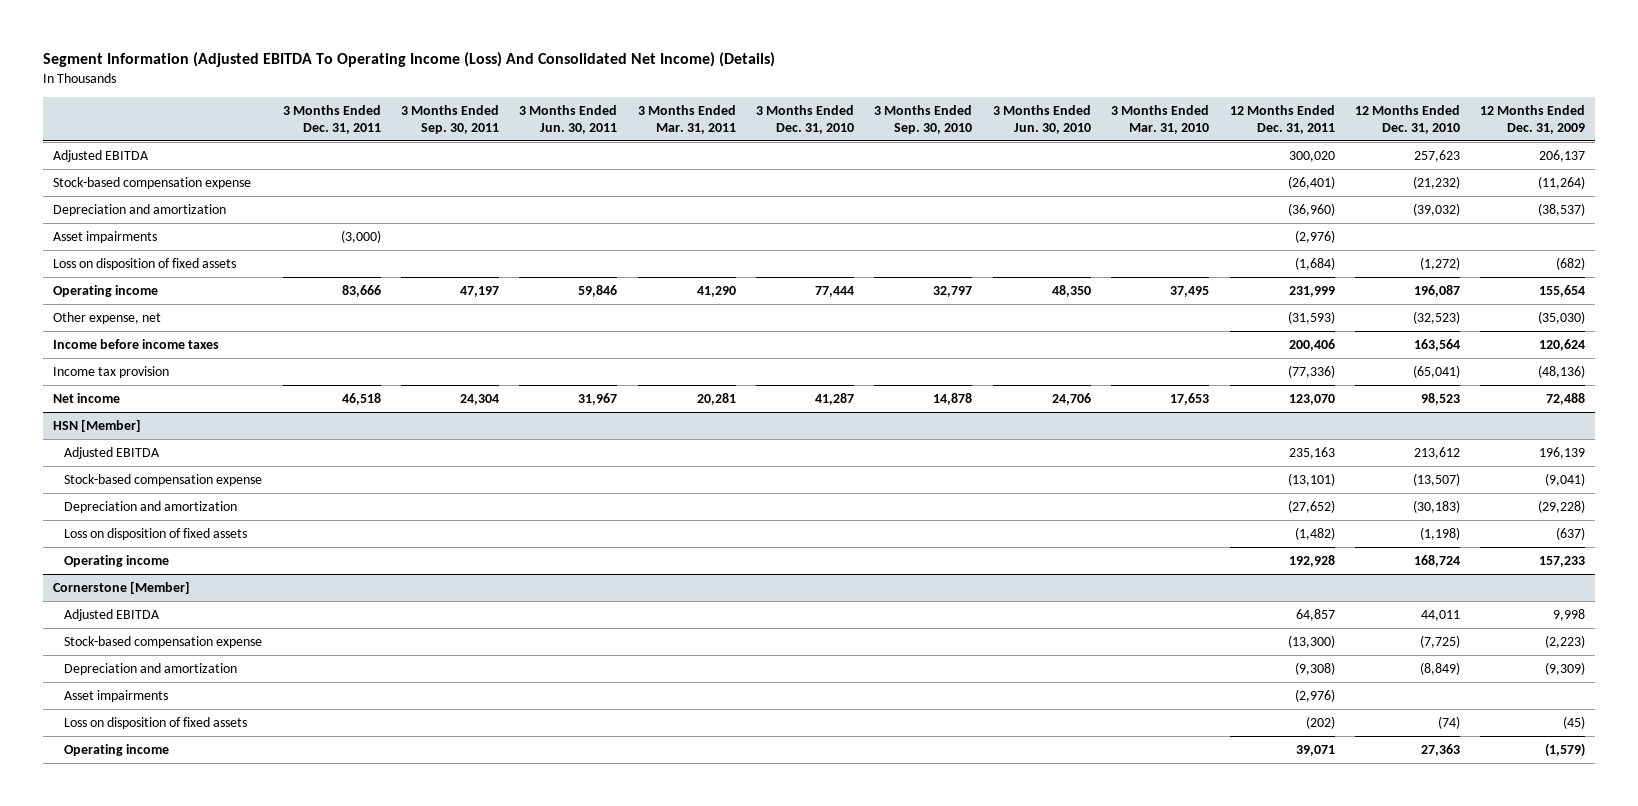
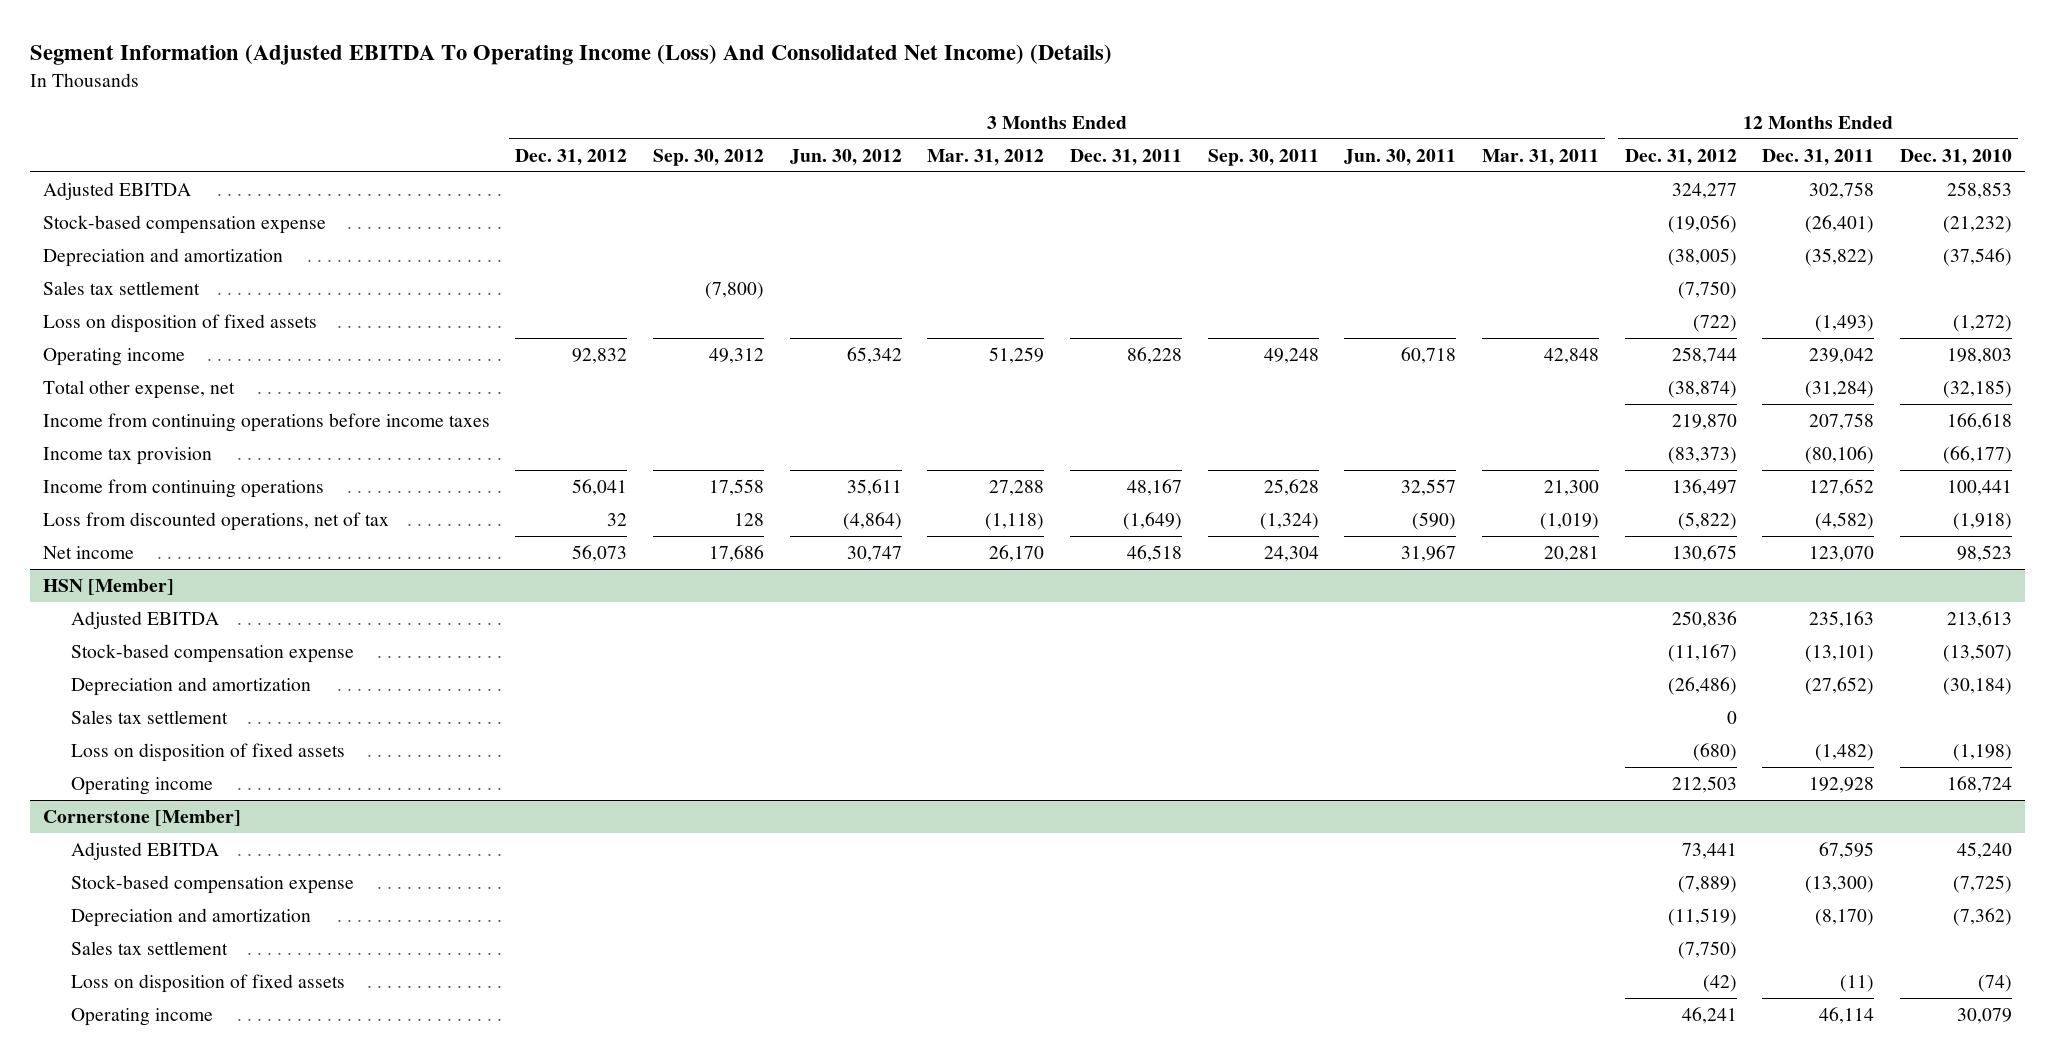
- | 3 Months Ended Dec. 31, 2011 | 3 Months Ended Sep. 30, 2011 | 3 Months Ended Jun. 30, 2011 | 3 Months Ended Mar. 31, 2011 | 3 Months Ended Dec. 31, 2010 | 3 Months Ended Sep. 30, 2010 | 3 Months Ended Jun. 30, 2010 | 3 Months Ended Mar. 31, 2010 | 12 Months Ended Dec. 31, 2011 | 12 Months Ended Dec. 31, 2010 | 12 Months Ended Dec. 31, 2009
+ | 3 Months Ended Dec. 31, 2012 | 3 Months Ended Sep. 30, 2012 | 3 Months Ended Jun. 30, 2012 | 3 Months Ended Mar. 31, 2012 | 3 Months Ended Dec. 31, 2011 | 3 Months Ended Sep. 30, 2011 | 3 Months Ended Jun. 30, 2011 | 3 Months Ended Mar. 31, 2011 | 12 Months Ended Dec. 31, 2012 | 12 Months Ended Dec. 31, 2011 | 12 Months Ended Dec. 31, 2010
- Adjusted EBITDA | | | | | | | | | 300,020 | 257,623 | 206,137
+ Adjusted EBITDA | | | | | | | | | 324,277 | 302,758 | 258,853
- Depreciation and amortization | | | | | | | | | (36,960) | (39,032) | (38,537)
- Asset impairments | (3,000) | | | | | | | | (2,976) | |
- Loss on disposition of fixed assets | | | | | | | | | (1,684) | (1,272) | (682)
- Operating income | 83,666 | 47,197 | 59,846 | 41,290 | 77,444 | 32,797 | 48,350 | 37,495 | 231,999 | 196,087 | 155,654
- Other expense, net | | | | | | | | | (31,593) | (32,523) | (35,030)
- Income before income taxes | | | | | | | | | 200,406 | 163,564 | 120,624
- Income tax provision | | | | | | | | | (77,336) | (65,041) | (48,136)
+ Depreciation and amortization | | | | | | | | | (38,005) | (35,822) | (37,546)
+ Sales tax settlement | | (7,800) | | | | | | | (7,750) | |
+ Loss on disposition of fixed assets | | | | | | | | | (722) | (1,493) | (1,272)
+ Operating income | 92,832 | 49,312 | 65,342 | 51,259 | 86,228 | 49,248 | 60,718 | 42,848 | 258,744 | 239,042 | 198,803
+ Total other expense, net | | | | | | | | | (38,874) | (31,284) | (32,185)
+ Income from continuing operations before income taxes | | | | | | | | | 219,870 | 207,758 | 166,618
+ Income tax provision | | | | | | | | | (83,373) | (80,106) | (66,177)
+ Income from continuing operations | 56,041 | 17,558 | 35,611 | 27,288 | 48,167 | 25,628 | 32,557 | 21,300 | 136,497 | 127,652 | 100,441
+ Loss from discounted operations, net of tax | 32 | 128 | (4,864) | (1,118) | (1,649) | (1,324) | (590) | (1,019) | (5,822) | (4,582) | (1,918)
@ HSN [Member]
- Adjusted EBITDA | | | | | | | | | 235,163 | 213,612 | 196,139
+ Adjusted EBITDA | | | | | | | | | 250,836 | 235,163 | 213,613
- Depreciation and amortization | | | | | | | | | (27,652) | (30,183) | (29,228)
+ Depreciation and amortization | | | | | | | | | (26,486) | (27,652) | (30,184)
+ Sales tax settlement | | | | | | | | | 0 | |
@ Cornerstone [Member]
- Adjusted EBITDA | | | | | | | | | 64,857 | 44,011 | 9,998
+ Adjusted EBITDA | | | | | | | | | 73,441 | 67,595 | 45,240
- Depreciation and amortization | | | | | | | | | (9,308) | (8,849) | (9,309)
- Asset impairments | | | | | | | | | (2,976) | |
- Loss on disposition of fixed assets | | | | | | | | | (202) | (74) | (45)
- Operating income | | | | | | | | | 39,071 | 27,363 | (1,579)
+ Depreciation and amortization | | | | | | | | | (11,519) | (8,170) | (7,362)
+ Sales tax settlement | | | | | | | | | (7,750) | |
+ Loss on disposition of fixed assets | | | | | | | | | (42) | (11) | (74)
+ Operating income | | | | | | | | | 46,241 | 46,114 | 30,079

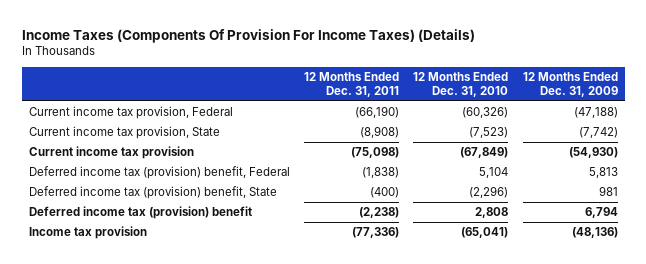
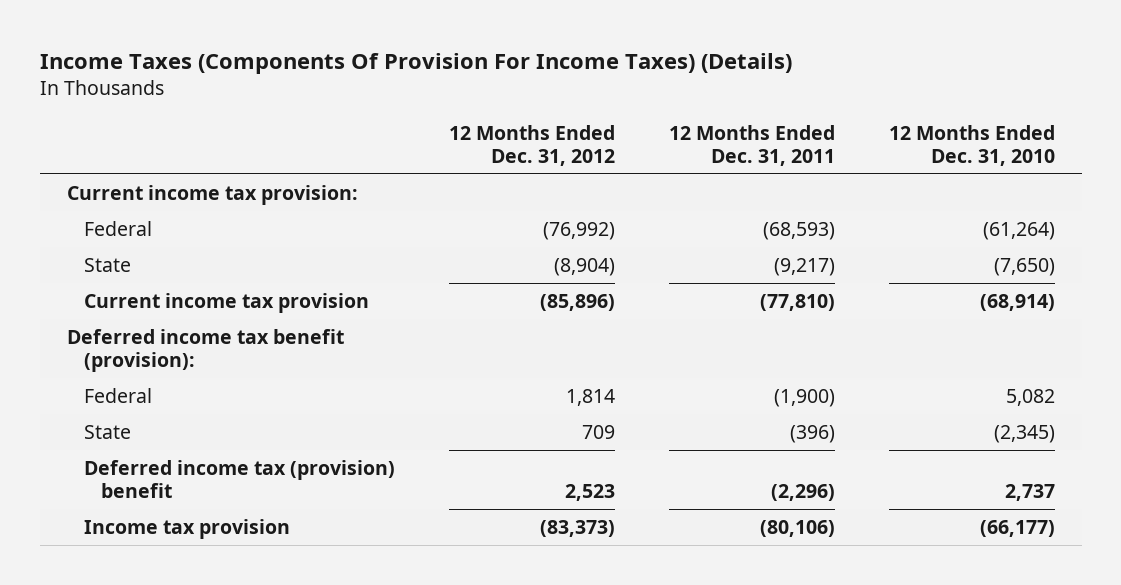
- | 12 Months Ended Dec. 31, 2011 | 12 Months Ended Dec. 31, 2010 | 12 Months Ended Dec. 31, 2009
+ | 12 Months Ended Dec. 31, 2012 | 12 Months Ended Dec. 31, 2011 | 12 Months Ended Dec. 31, 2010
- Current income tax provision, Federal | (66,190) | (60,326) | (47,188)
- Current income tax provision, State | (8,908) | (7,523) | (7,742)
- Current income tax provision | (75,098) | (67,849) | (54,930)
- Deferred income tax (provision) benefit, Federal | (1,838) | 5,104 | 5,813
- Deferred income tax (provision) benefit, State | (400) | (2,296) | 981
- Deferred income tax (provision) benefit | (2,238) | 2,808 | 6,794
- Income tax provision | (77,336) | (65,041) | (48,136)
+ Current income tax provision:
+ Federal | (76,992) | (68,593) | (61,264)
+ State | (8,904) | (9,217) | (7,650)
+ Current income tax provision | (85,896) | (77,810) | (68,914)
+ Deferred income tax benefit (provision):
+ Federal | 1,814 | (1,900) | 5,082
+ State | 709 | (396) | (2,345)
+ Deferred income tax (provision) benefit | 2,523 | (2,296) | 2,737
+ Income tax provision | (83,373) | (80,106) | (66,177)

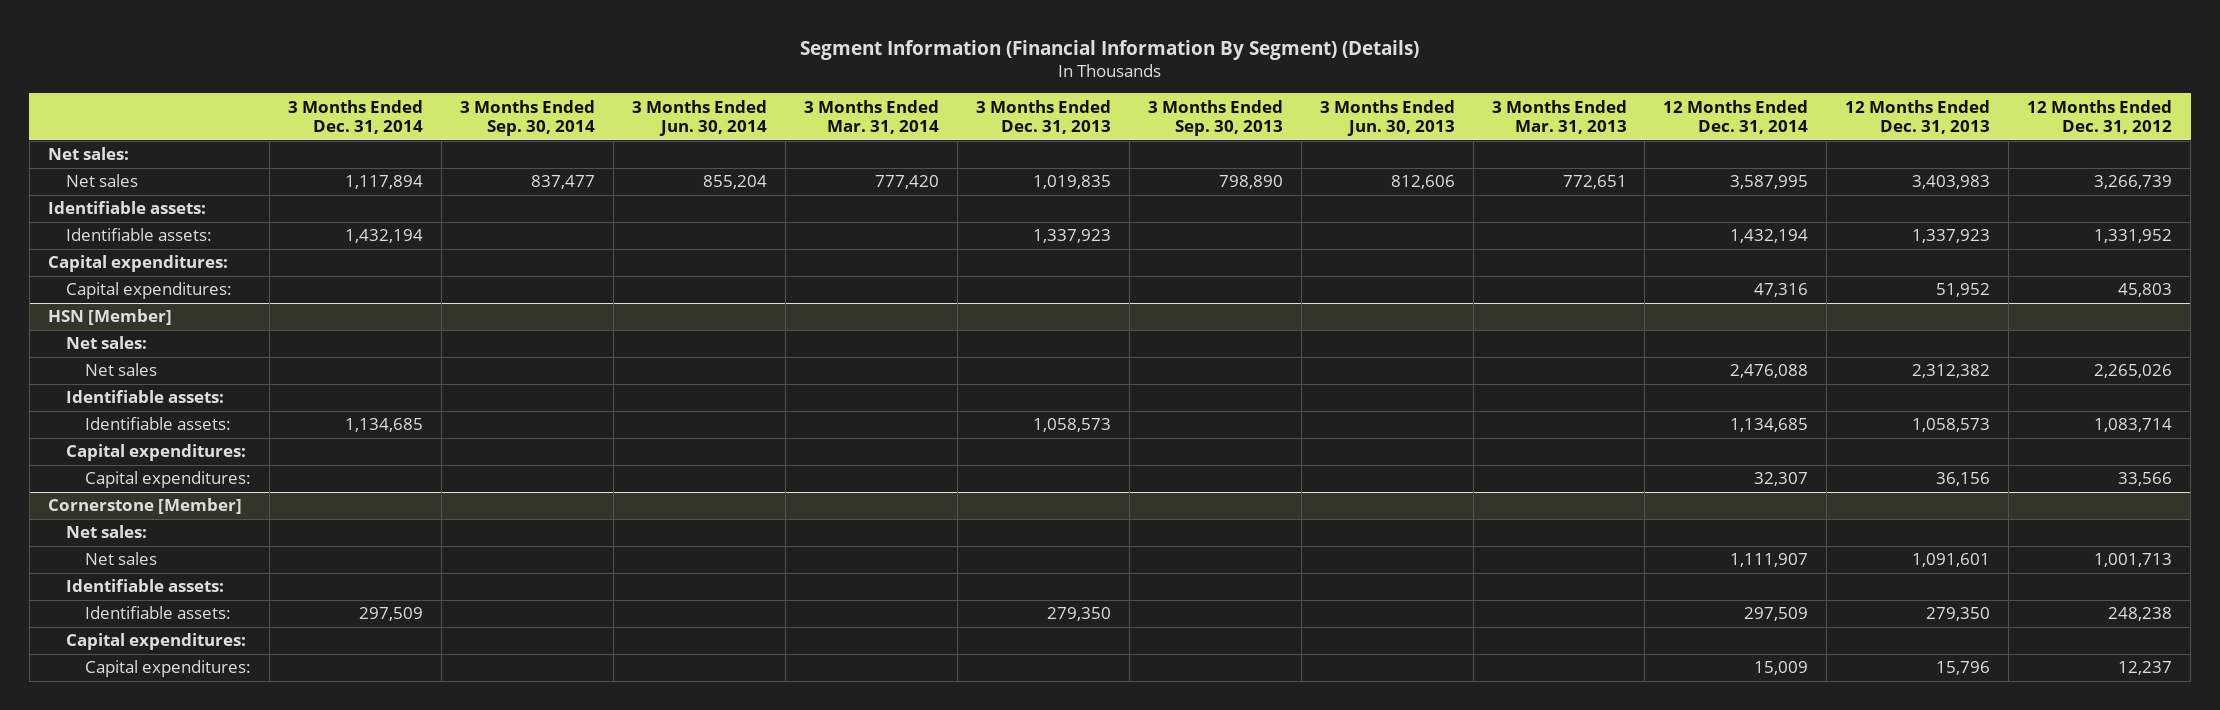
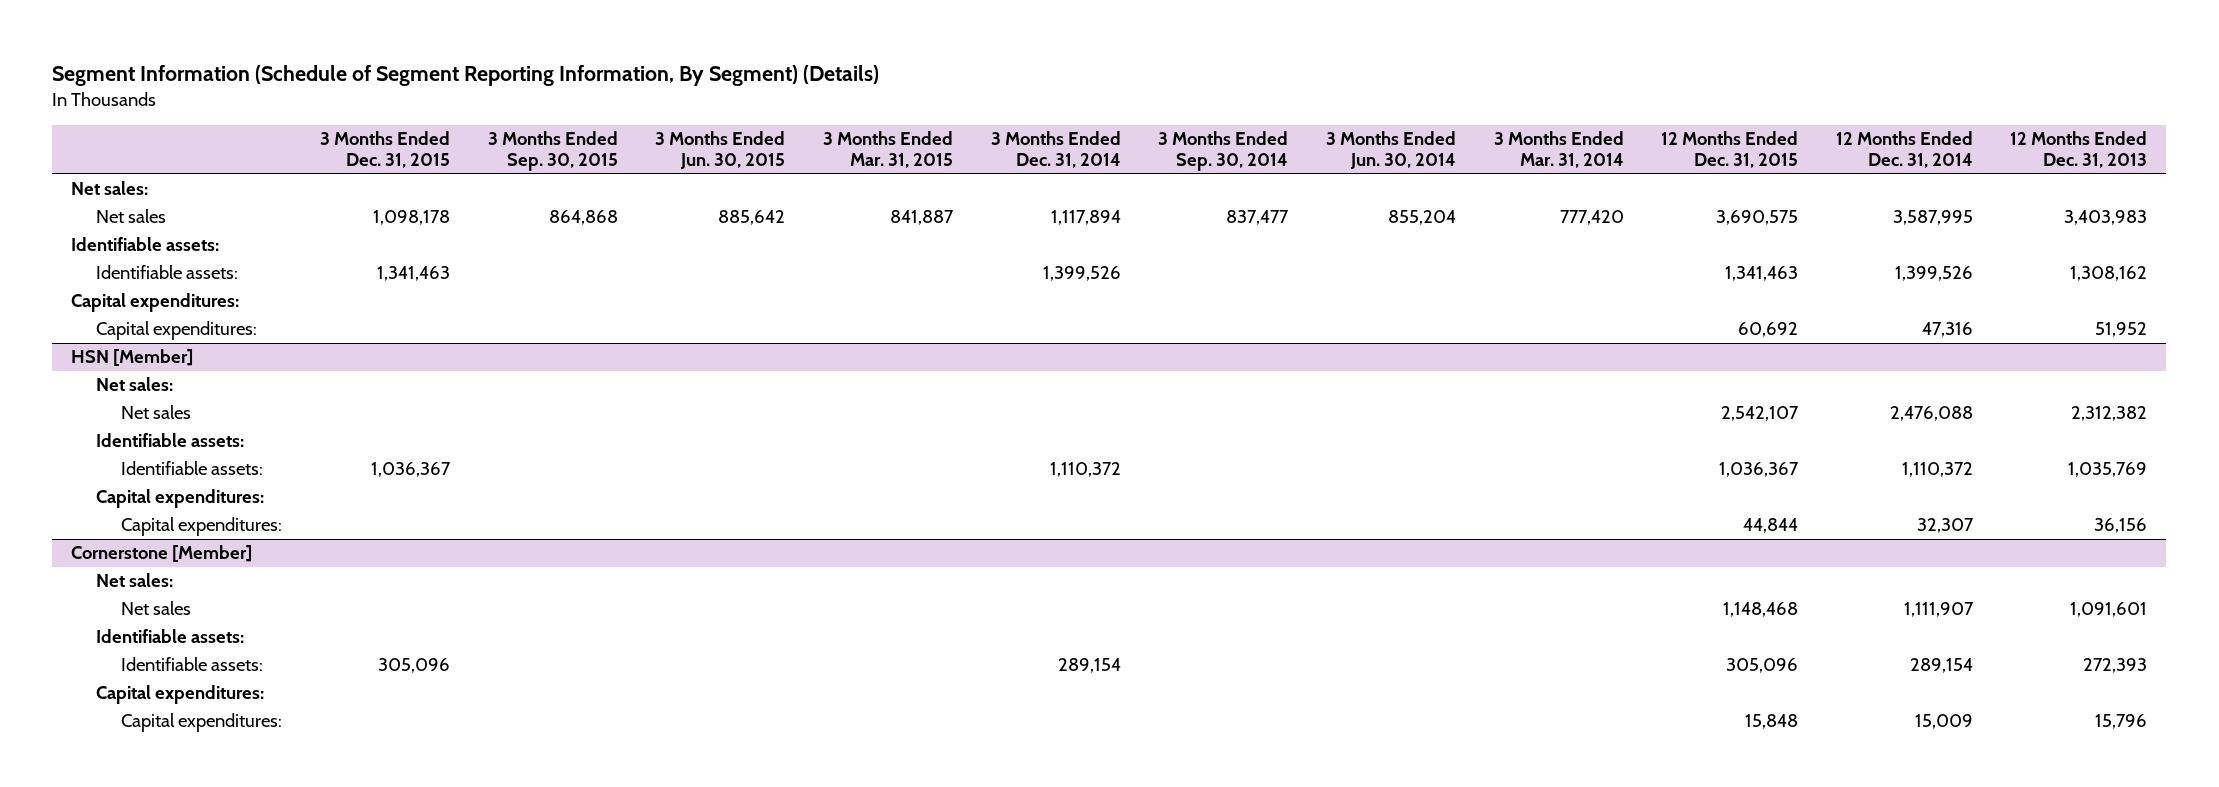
- Segment Information (Financial Information By Segment) (Details)
+ Segment Information (Schedule of Segment Reporting Information, By Segment) (Details)
- | 3 Months Ended Dec. 31, 2014 | 3 Months Ended Sep. 30, 2014 | 3 Months Ended Jun. 30, 2014 | 3 Months Ended Mar. 31, 2014 | 3 Months Ended Dec. 31, 2013 | 3 Months Ended Sep. 30, 2013 | 3 Months Ended Jun. 30, 2013 | 3 Months Ended Mar. 31, 2013 | 12 Months Ended Dec. 31, 2014 | 12 Months Ended Dec. 31, 2013 | 12 Months Ended Dec. 31, 2012
+ | 3 Months Ended Dec. 31, 2015 | 3 Months Ended Sep. 30, 2015 | 3 Months Ended Jun. 30, 2015 | 3 Months Ended Mar. 31, 2015 | 3 Months Ended Dec. 31, 2014 | 3 Months Ended Sep. 30, 2014 | 3 Months Ended Jun. 30, 2014 | 3 Months Ended Mar. 31, 2014 | 12 Months Ended Dec. 31, 2015 | 12 Months Ended Dec. 31, 2014 | 12 Months Ended Dec. 31, 2013
- Identifiable assets: | 1,432,194 | | | | 1,337,923 | | | | 1,432,194 | 1,337,923 | 1,331,952
+ Identifiable assets: | 1,341,463 | | | | 1,399,526 | | | | 1,341,463 | 1,399,526 | 1,308,162
@ HSN [Member]
- Identifiable assets: | 1,134,685 | | | | 1,058,573 | | | | 1,134,685 | 1,058,573 | 1,083,714
+ Identifiable assets: | 1,036,367 | | | | 1,110,372 | | | | 1,036,367 | 1,110,372 | 1,035,769
@ Cornerstone [Member]
- Identifiable assets: | 297,509 | | | | 279,350 | | | | 297,509 | 279,350 | 248,238
+ Identifiable assets: | 305,096 | | | | 289,154 | | | | 305,096 | 289,154 | 272,393

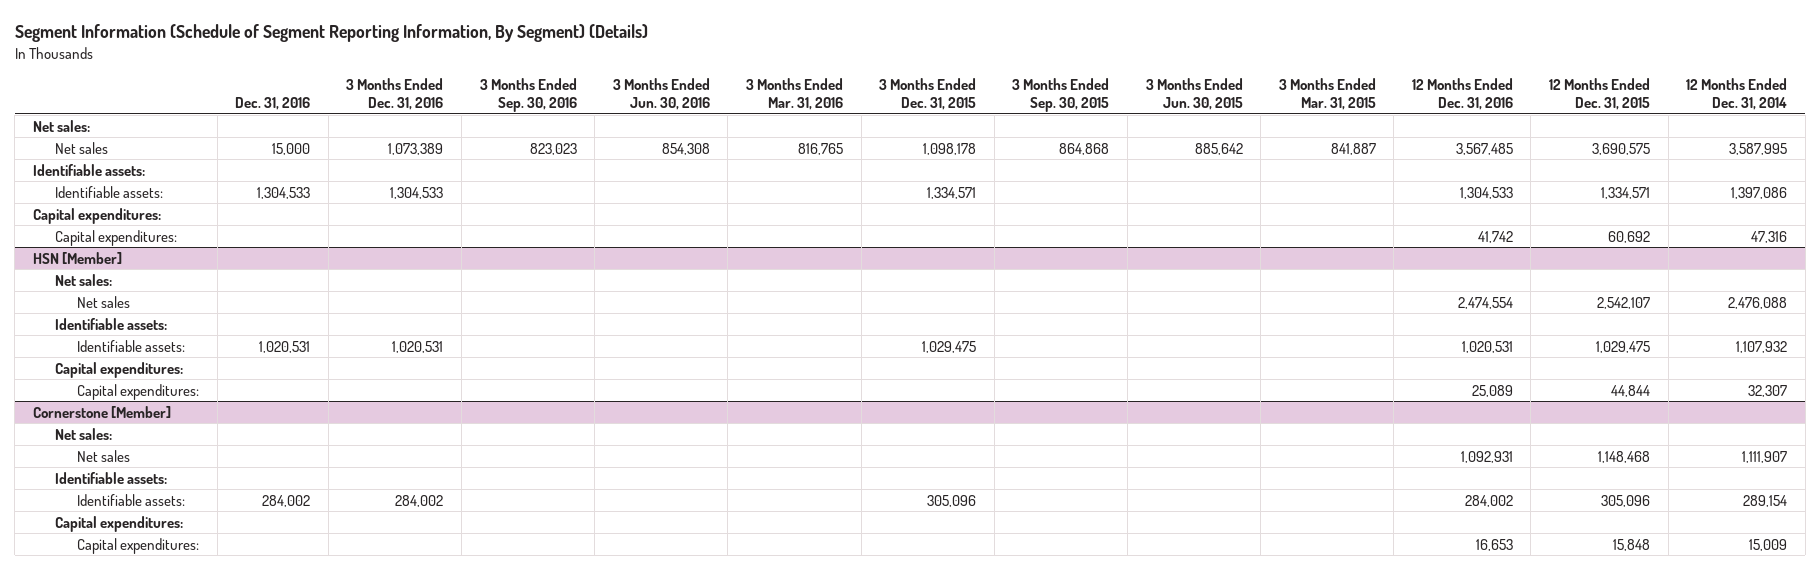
- | 3 Months Ended Dec. 31, 2015 | 3 Months Ended Sep. 30, 2015 | 3 Months Ended Jun. 30, 2015 | 3 Months Ended Mar. 31, 2015 | 3 Months Ended Dec. 31, 2014 | 3 Months Ended Sep. 30, 2014 | 3 Months Ended Jun. 30, 2014 | 3 Months Ended Mar. 31, 2014 | 12 Months Ended Dec. 31, 2015 | 12 Months Ended Dec. 31, 2014 | 12 Months Ended Dec. 31, 2013
+ | Dec. 31, 2016 | 3 Months Ended Dec. 31, 2016 | 3 Months Ended Sep. 30, 2016 | 3 Months Ended Jun. 30, 2016 | 3 Months Ended Mar. 31, 2016 | 3 Months Ended Dec. 31, 2015 | 3 Months Ended Sep. 30, 2015 | 3 Months Ended Jun. 30, 2015 | 3 Months Ended Mar. 31, 2015 | 12 Months Ended Dec. 31, 2016 | 12 Months Ended Dec. 31, 2015 | 12 Months Ended Dec. 31, 2014
- Identifiable assets: | 1,341,463 | | | | 1,399,526 | | | | 1,341,463 | 1,399,526 | 1,308,162
+ Identifiable assets: | 1,304,533 | 1,304,533 | | | | 1,334,571 | | | | 1,304,533 | 1,334,571 | 1,397,086
@ HSN [Member]
- Identifiable assets: | 1,036,367 | | | | 1,110,372 | | | | 1,036,367 | 1,110,372 | 1,035,769
+ Identifiable assets: | 1,020,531 | 1,020,531 | | | | 1,029,475 | | | | 1,020,531 | 1,029,475 | 1,107,932

